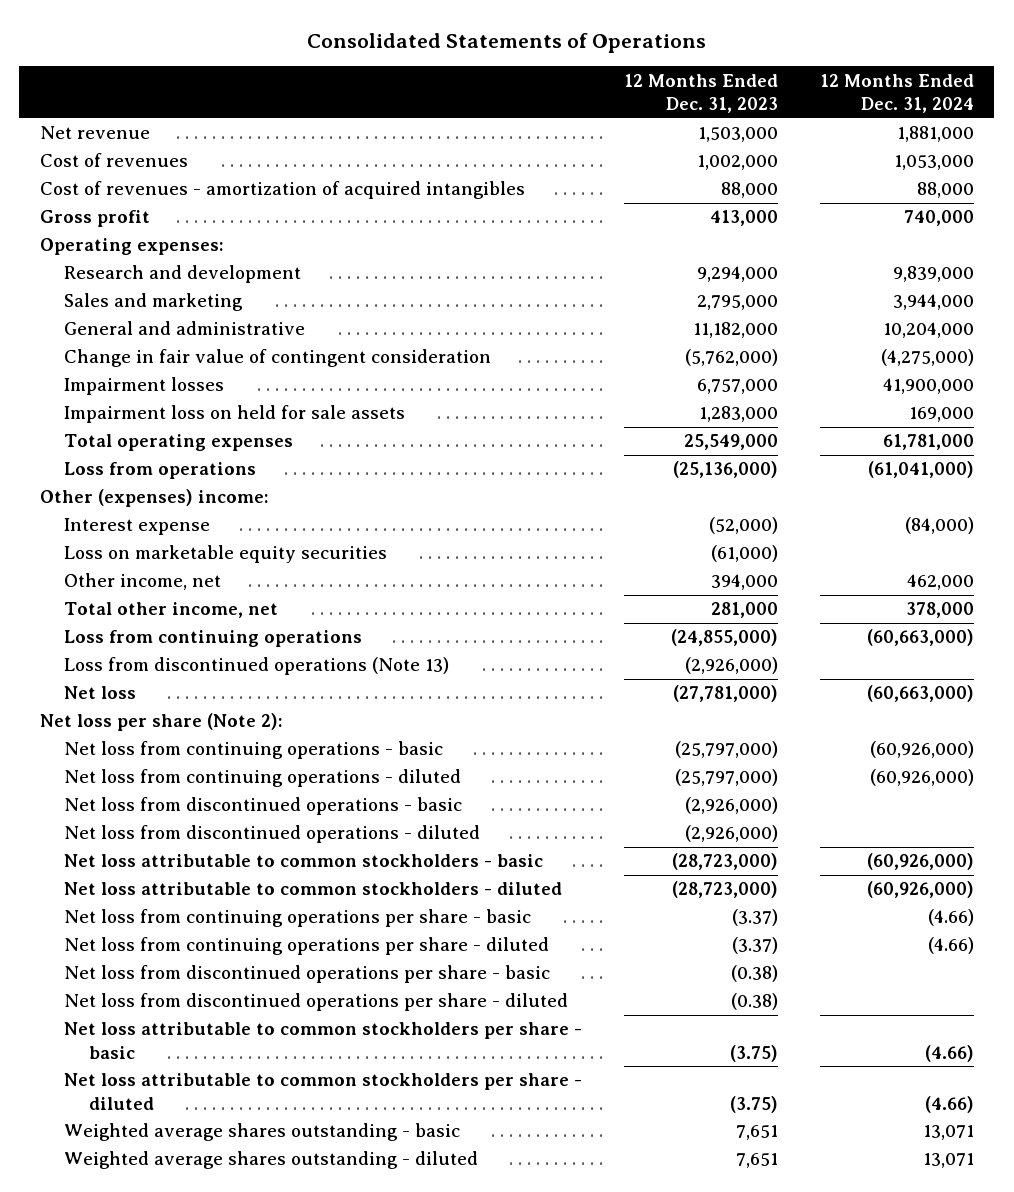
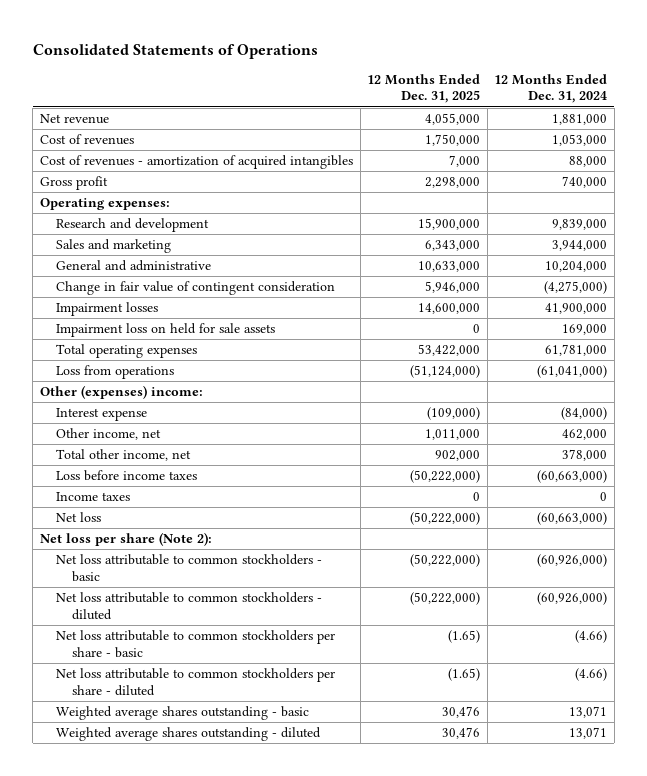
- | 12 Months Ended Dec. 31, 2023 | 12 Months Ended Dec. 31, 2024
+ | 12 Months Ended Dec. 31, 2025 | 12 Months Ended Dec. 31, 2024
- Loss on marketable equity securities | (61,000) |
- Loss from continuing operations | (24,855,000) | (60,663,000)
- Loss from discontinued operations (Note 13) | (2,926,000) |
+ Loss before income taxes | (50,222,000) | (60,663,000)
+ Income taxes | 0 | 0
- Net loss from continuing operations - basic | (25,797,000) | (60,926,000)
- Net loss from continuing operations - diluted | (25,797,000) | (60,926,000)
- Net loss from discontinued operations - basic | (2,926,000) |
- Net loss from discontinued operations - diluted | (2,926,000) |
- Net loss from continuing operations per share - basic | (3.37) | (4.66)
- Net loss from continuing operations per share - diluted | (3.37) | (4.66)
- Net loss from discontinued operations per share - basic | (0.38) |
- Net loss from discontinued operations per share - diluted | (0.38) |

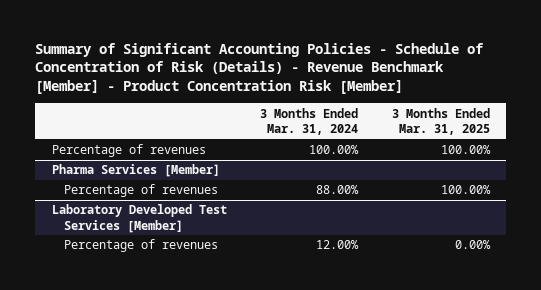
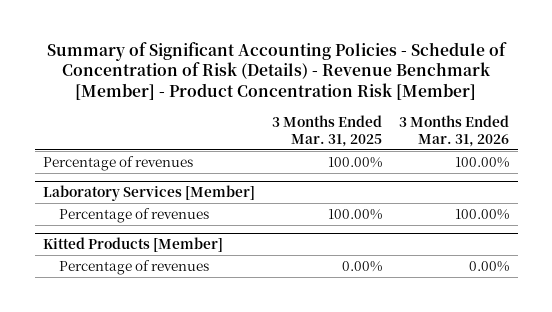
- | 3 Months Ended Mar. 31, 2024 | 3 Months Ended Mar. 31, 2025
+ | 3 Months Ended Mar. 31, 2025 | 3 Months Ended Mar. 31, 2026
- Pharma Services [Member]
+ Laboratory Services [Member]
- Laboratory Developed Test Services [Member]
+ Kitted Products [Member]

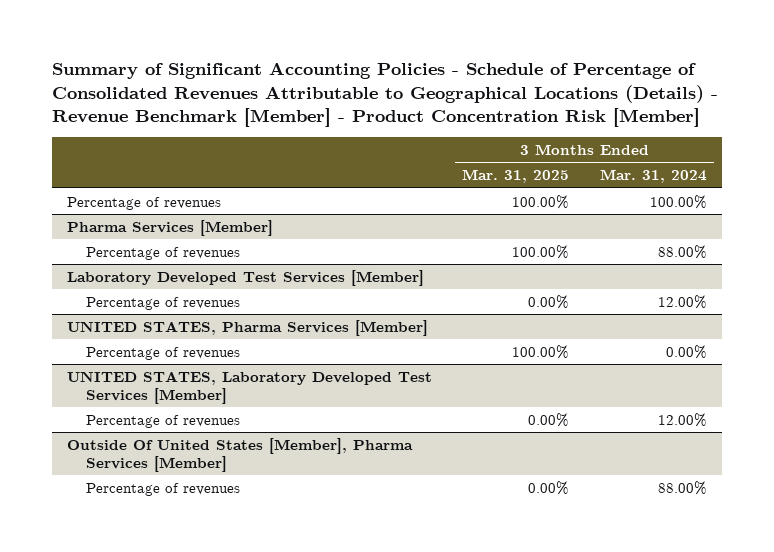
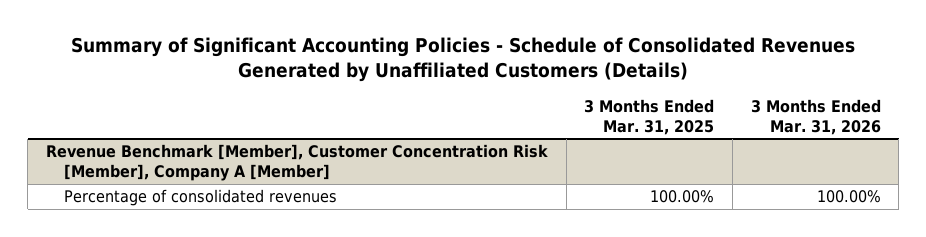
- Summary of Significant Accounting Policies - Schedule of Percentage of Consolidated Revenues Attributable to Geographical Locations (Details) - Revenue Benchmark [Member] - Product Concentration Risk [Member]
+ Summary of Significant Accounting Policies - Schedule of Consolidated Revenues Generated by Unaffiliated Customers (Details)
- | 3 Months Ended Mar. 31, 2025 | 3 Months Ended Mar. 31, 2024
+ | 3 Months Ended Mar. 31, 2025 | 3 Months Ended Mar. 31, 2026
- Percentage of revenues | 100.00% | 100.00%
- Pharma Services [Member]
- Percentage of revenues | 100.00% | 88.00%
- Laboratory Developed Test Services [Member]
- Percentage of revenues | 0.00% | 12.00%
- UNITED STATES, Pharma Services [Member]
- Percentage of revenues | 100.00% | 0.00%
- UNITED STATES, Laboratory Developed Test Services [Member]
- Percentage of revenues | 0.00% | 12.00%
- Outside Of United States [Member], Pharma Services [Member]
- Percentage of revenues | 0.00% | 88.00%
+ Revenue Benchmark [Member], Customer Concentration Risk [Member], Company A [Member]
+ Percentage of consolidated revenues | 100.00% | 100.00%

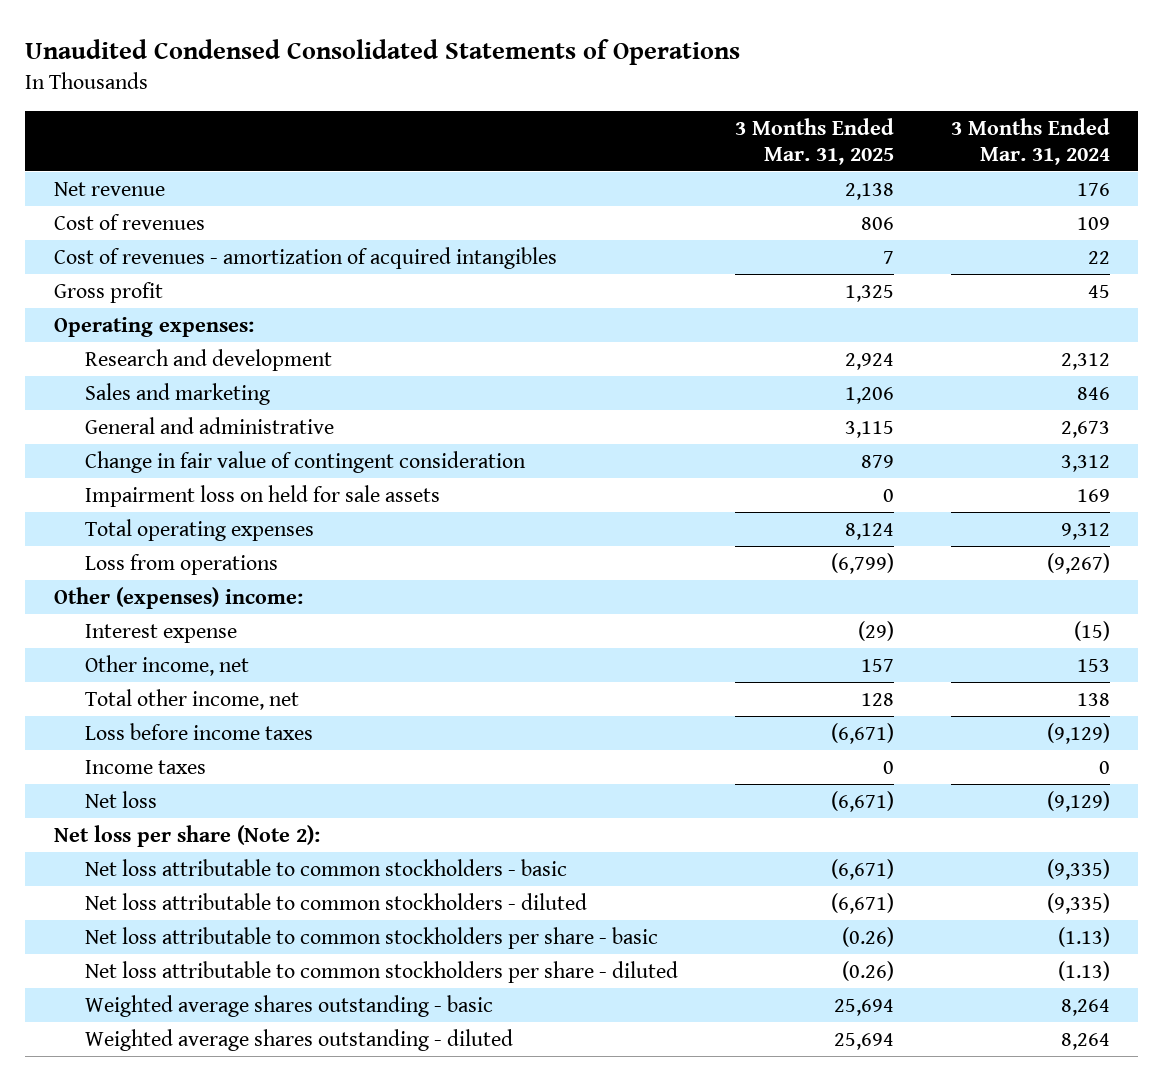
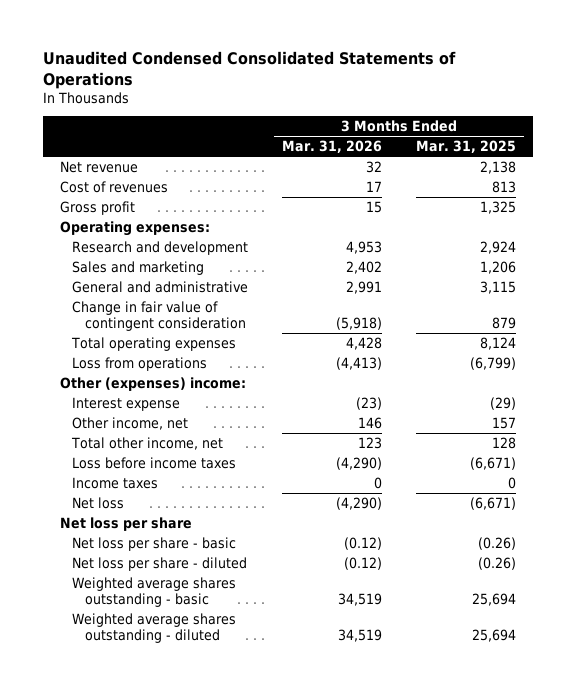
- | 3 Months Ended Mar. 31, 2025 | 3 Months Ended Mar. 31, 2024
+ | 3 Months Ended Mar. 31, 2026 | 3 Months Ended Mar. 31, 2025
- Cost of revenues | 806 | 109
- Cost of revenues - amortization of acquired intangibles | 7 | 22
+ Cost of revenues | 17 | 813
- Impairment loss on held for sale assets | 0 | 169
- Net loss per share (Note 2):
- Net loss attributable to common stockholders - basic | (6,671) | (9,335)
- Net loss attributable to common stockholders - diluted | (6,671) | (9,335)
- Net loss attributable to common stockholders per share - basic | (0.26) | (1.13)
- Net loss attributable to common stockholders per share - diluted | (0.26) | (1.13)
+ Net loss per share
+ Net loss per share - basic | (0.12) | (0.26)
+ Net loss per share - diluted | (0.12) | (0.26)

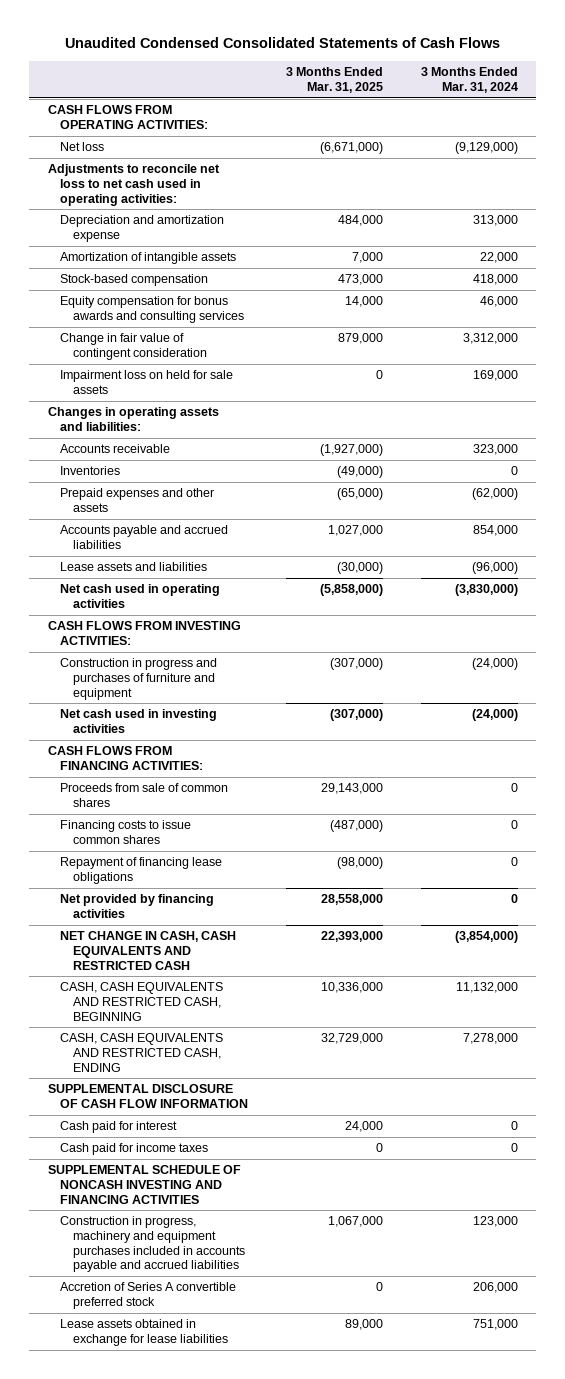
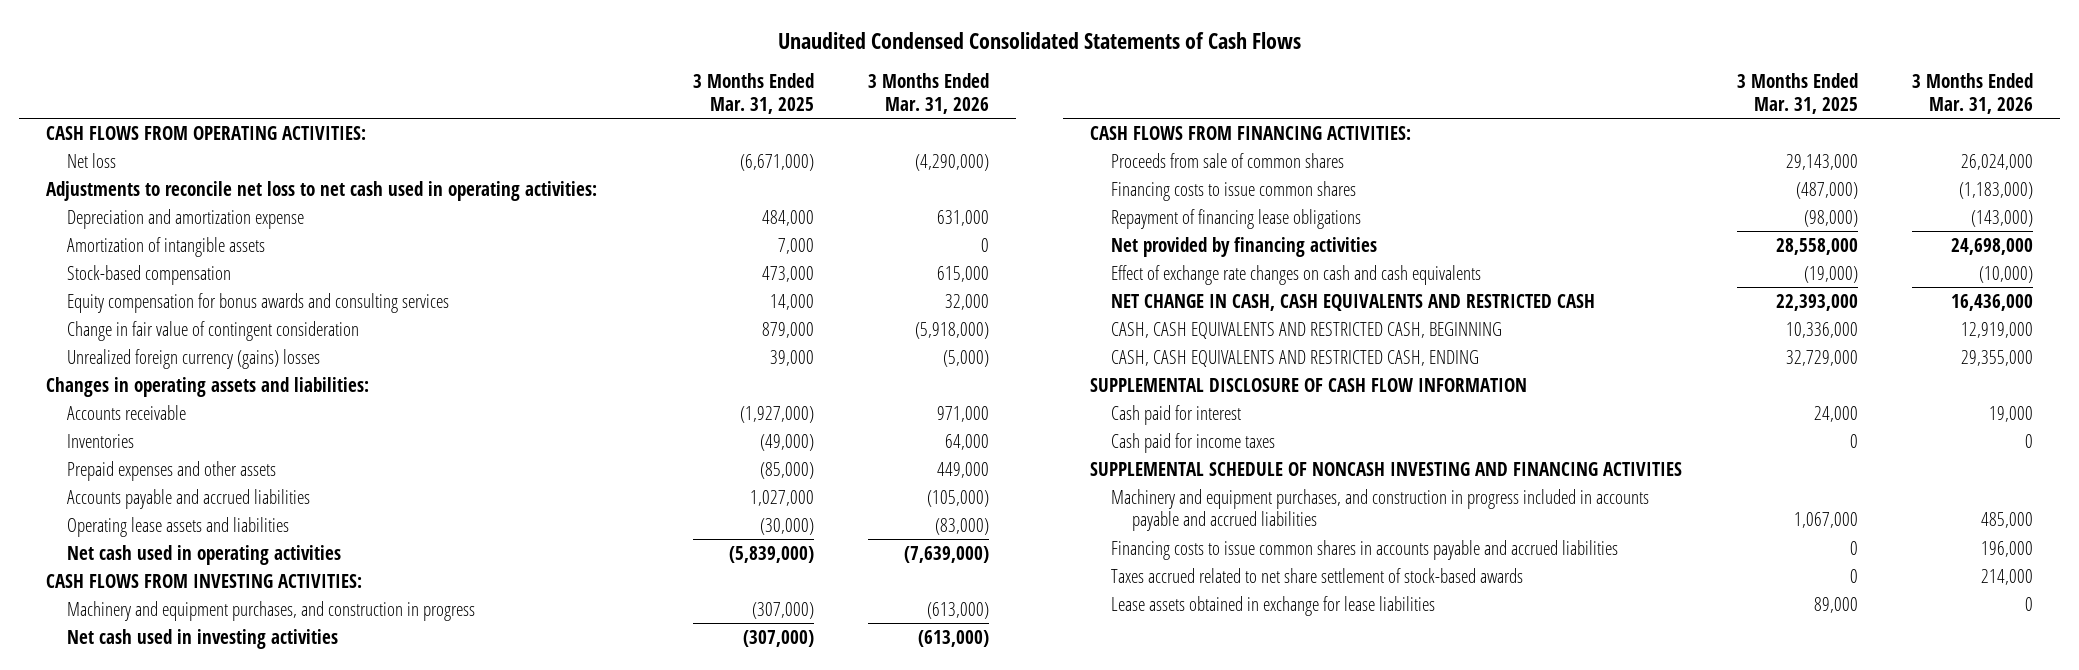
- | 3 Months Ended Mar. 31, 2025 | 3 Months Ended Mar. 31, 2024
+ | 3 Months Ended Mar. 31, 2025 | 3 Months Ended Mar. 31, 2026
- Impairment loss on held for sale assets | 0 | 169,000
+ Unrealized foreign currency (gains) losses | 39,000 | (5,000)
- Prepaid expenses and other assets | (65,000) | (62,000)
+ Prepaid expenses and other assets | (85,000) | 449,000
- Lease assets and liabilities | (30,000) | (96,000)
- Net cash used in operating activities | (5,858,000) | (3,830,000)
+ Operating lease assets and liabilities | (30,000) | (83,000)
+ Net cash used in operating activities | (5,839,000) | (7,639,000)
- Construction in progress and purchases of furniture and equipment | (307,000) | (24,000)
+ Machinery and equipment purchases, and construction in progress | (307,000) | (613,000)
+ Effect of exchange rate changes on cash and cash equivalents | (19,000) | (10,000)
- Construction in progress, machinery and equipment purchases included in accounts payable and accrued liabilities | 1,067,000 | 123,000
- Accretion of Series A convertible preferred stock | 0 | 206,000
+ Machinery and equipment purchases, and construction in progress included in accounts payable and accrued liabilities | 1,067,000 | 485,000
+ Financing costs to issue common shares in accounts payable and accrued liabilities | 0 | 196,000
+ Taxes accrued related to net share settlement of stock-based awards | 0 | 214,000

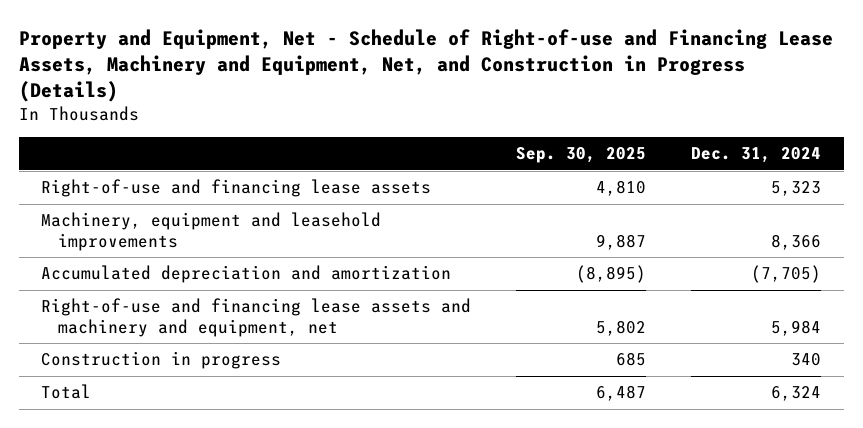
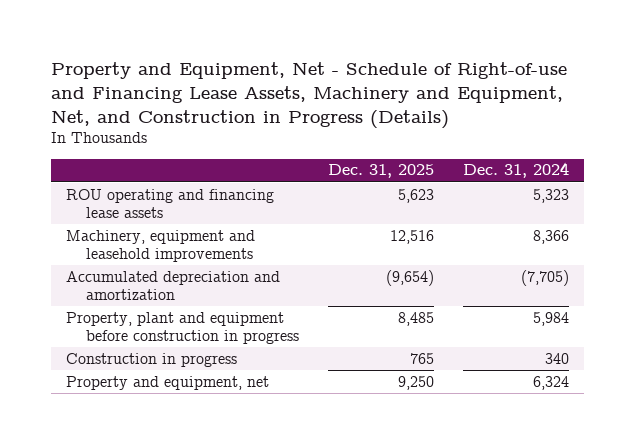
- | Sep. 30, 2025 | Dec. 31, 2024
+ | Dec. 31, 2025 | Dec. 31, 2024
- Right-of-use and financing lease assets | 4,810 | 5,323
+ ROU operating and financing lease assets | 5,623 | 5,323
- Right-of-use and financing lease assets and machinery and equipment, net | 5,802 | 5,984
+ Property, plant and equipment before construction in progress | 8,485 | 5,984
- Total | 6,487 | 6,324
+ Property and equipment, net | 9,250 | 6,324

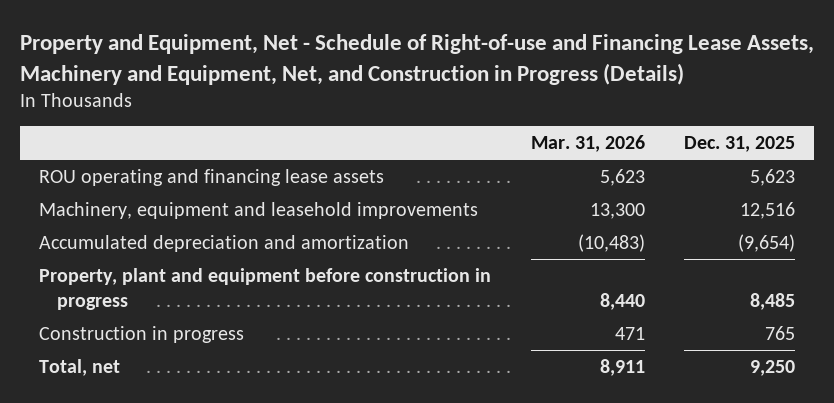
- | Dec. 31, 2025 | Dec. 31, 2024
+ | Mar. 31, 2026 | Dec. 31, 2025
- Property and equipment, net | 9,250 | 6,324
+ Total, net | 8,911 | 9,250

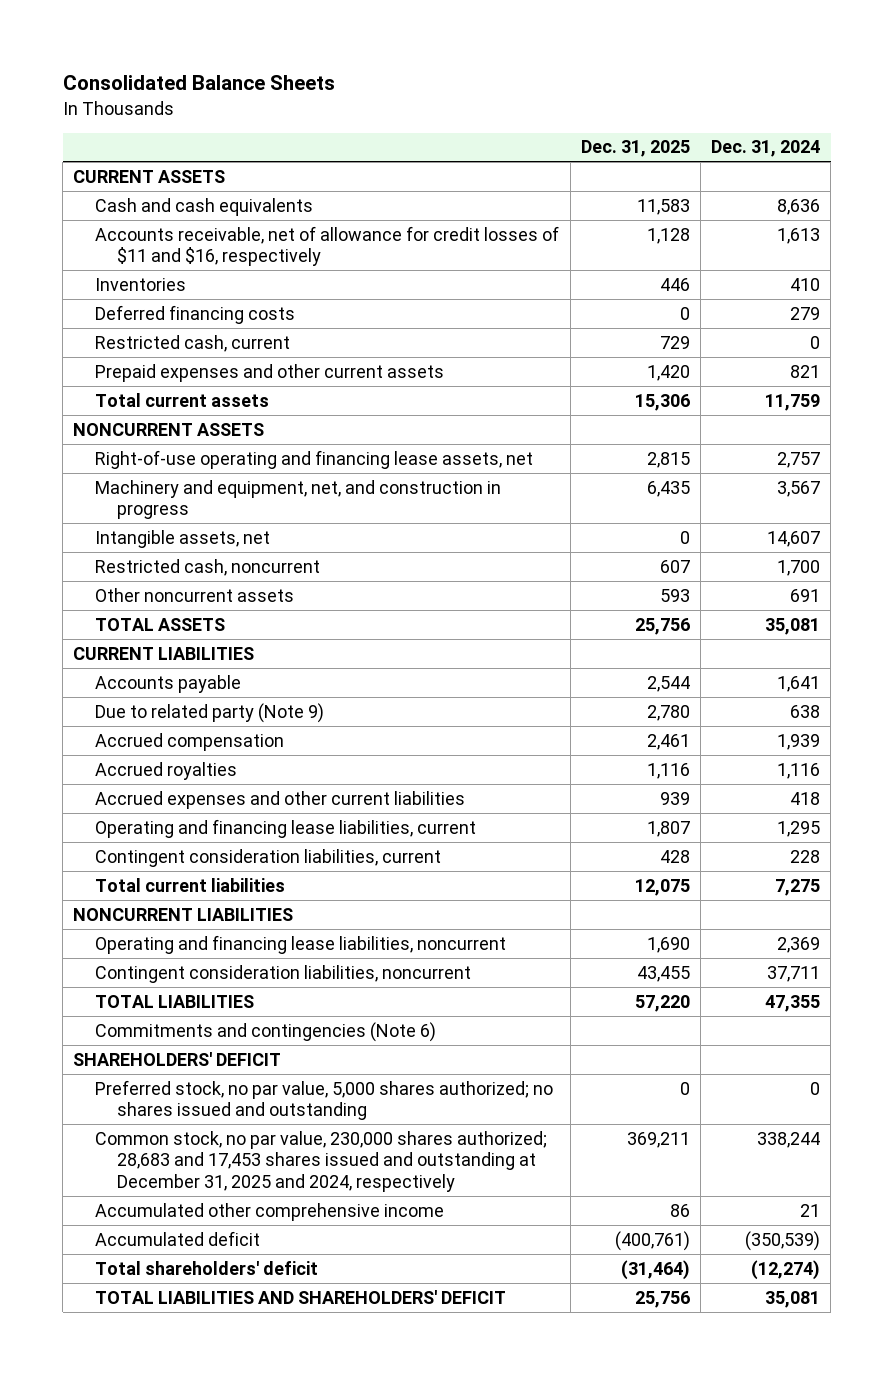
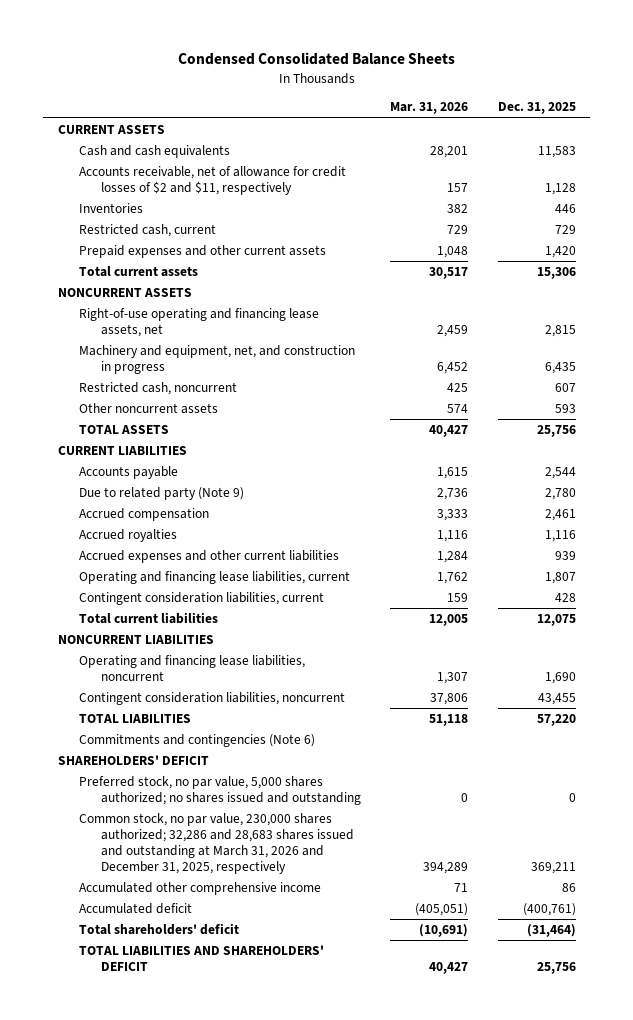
- Consolidated Balance Sheets
+ Condensed Consolidated Balance Sheets
- | Dec. 31, 2025 | Dec. 31, 2024
+ | Mar. 31, 2026 | Dec. 31, 2025
- Accounts receivable, net of allowance for credit losses of $11 and $16, respectively | 1,128 | 1,613
+ Accounts receivable, net of allowance for credit losses of $2 and $11, respectively | 157 | 1,128
- Deferred financing costs | 0 | 279
- Intangible assets, net | 0 | 14,607
- Common stock, no par value, 230,000 shares authorized; 28,683 and 17,453 shares issued and outstanding at December 31, 2025 and 2024, respectively | 369,211 | 338,244
+ Common stock, no par value, 230,000 shares authorized; 32,286 and 28,683 shares issued and outstanding at March 31, 2026 and December 31, 2025, respectively | 394,289 | 369,211

